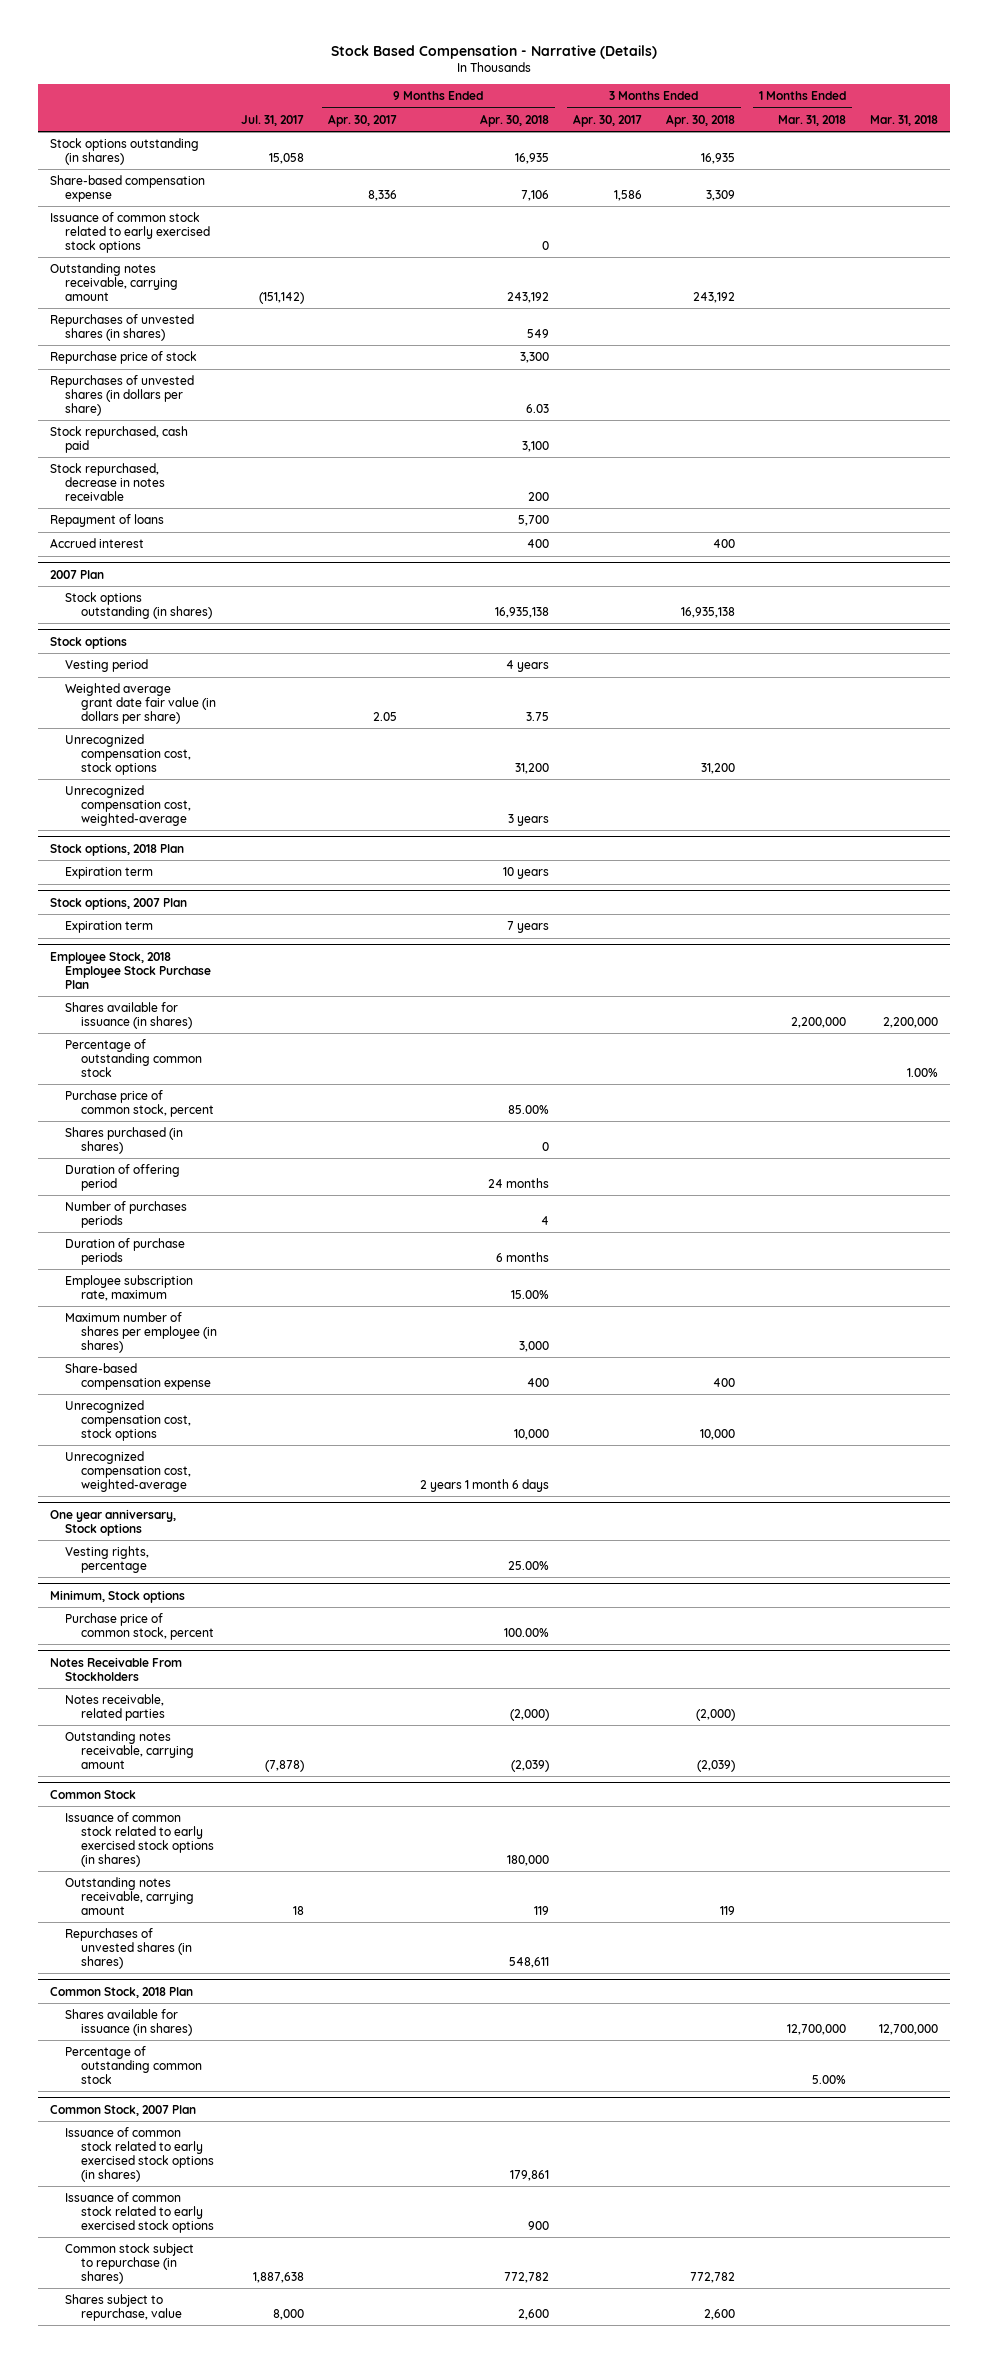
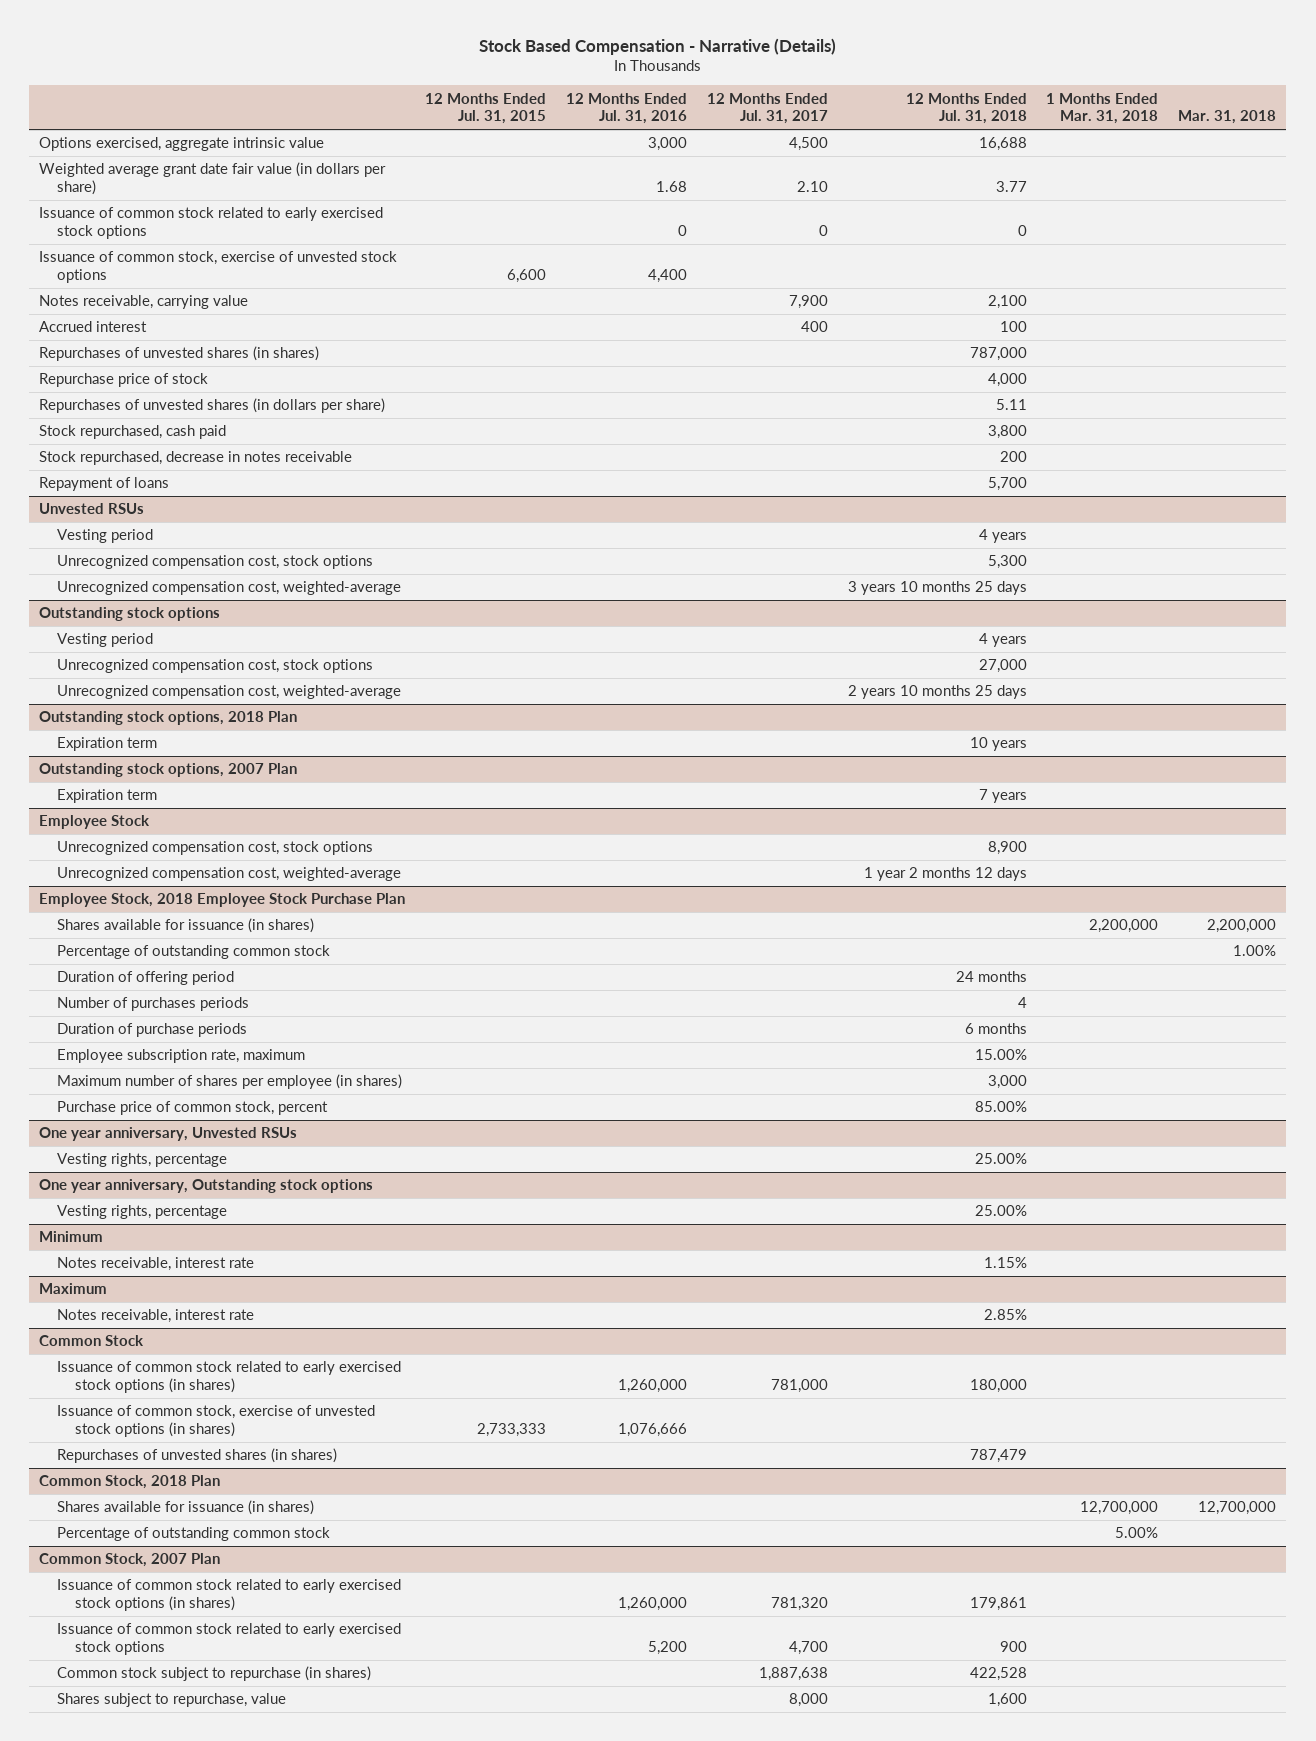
- | Jul. 31, 2017 | 9 Months Ended Apr. 30, 2017 | 9 Months Ended Apr. 30, 2018 | 3 Months Ended Apr. 30, 2017 | 3 Months Ended Apr. 30, 2018 | 1 Months Ended Mar. 31, 2018 | Mar. 31, 2018
+ | 12 Months Ended Jul. 31, 2015 | 12 Months Ended Jul. 31, 2016 | 12 Months Ended Jul. 31, 2017 | 12 Months Ended Jul. 31, 2018 | 1 Months Ended Mar. 31, 2018 | Mar. 31, 2018
- Stock options outstanding (in shares) | 15,058 | | 16,935 | | 16,935 | |
- Share-based compensation expense | | 8,336 | 7,106 | 1,586 | 3,309 | |
+ Options exercised, aggregate intrinsic value | | 3,000 | 4,500 | 16,688 | |
+ Weighted average grant date fair value (in dollars per share) | | 1.68 | 2.10 | 3.77 | |
- Outstanding notes receivable, carrying amount | (151,142) | | 243,192 | | 243,192 | |
+ Issuance of common stock, exercise of unvested stock options | 6,600 | 4,400 | | | |
+ Notes receivable, carrying value | | | 7,900 | 2,100 | |
moved up: Accrued interest | | | 400 | 100 | |
- 2007 Plan
- Stock options outstanding (in shares) | | | 16,935,138 | | 16,935,138 | |
- Stock options
+ Unvested RSUs
+ Vesting period | | | | 4 years | |
+ Unrecognized compensation cost, stock options | | | | 5,300 | |
+ Unrecognized compensation cost, weighted-average | | | | 3 years 10 months 25 days | |
+ Outstanding stock options
- Weighted average grant date fair value (in dollars per share) | | 2.05 | 3.75 | | | |
- Stock options, 2018 Plan
+ Outstanding stock options, 2018 Plan
- Stock options, 2007 Plan
+ Outstanding stock options, 2007 Plan
+ Employee Stock
+ Unrecognized compensation cost, stock options | | | | 8,900 | |
+ Unrecognized compensation cost, weighted-average | | | | 1 year 2 months 12 days | |
@ Employee Stock, 2018 Employee Stock Purchase Plan
- Shares purchased (in shares) | | | 0 | | | |
- Share-based compensation expense | | | 400 | | 400 | |
- Unrecognized compensation cost, stock options | | | 10,000 | | 10,000 | |
- Unrecognized compensation cost, weighted-average | | | 2 years 1 month 6 days | | | |
- One year anniversary, Stock options
@ Employee Stock, 2018 Employee Stock Purchase Plan
moved down: Purchase price of common stock, percent | | | | 85.00% | |
+ One year anniversary, Unvested RSUs
+ Vesting rights, percentage | | | | 25.00% | |
+ One year anniversary, Outstanding stock options
- Minimum, Stock options
- Purchase price of common stock, percent | | | 100.00% | | | |
- Notes Receivable From Stockholders
- Notes receivable, related parties | | | (2,000) | | (2,000) | |
- Outstanding notes receivable, carrying amount | (7,878) | | (2,039) | | (2,039) | |
+ Minimum
+ Notes receivable, interest rate | | | | 1.15% | |
+ Maximum
+ Notes receivable, interest rate | | | | 2.85% | |
@ Common Stock
- Outstanding notes receivable, carrying amount | 18 | | 119 | | 119 | |
+ Issuance of common stock, exercise of unvested stock options (in shares) | 2,733,333 | 1,076,666 | | | |

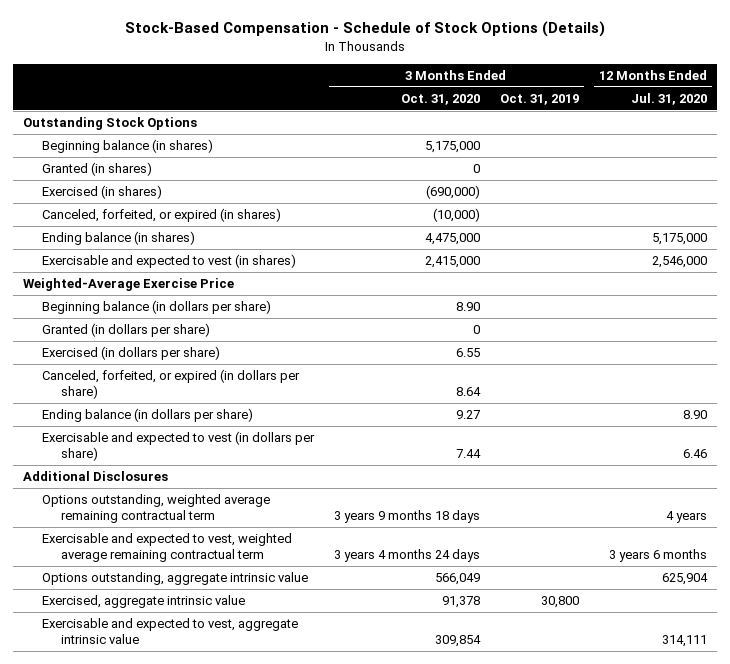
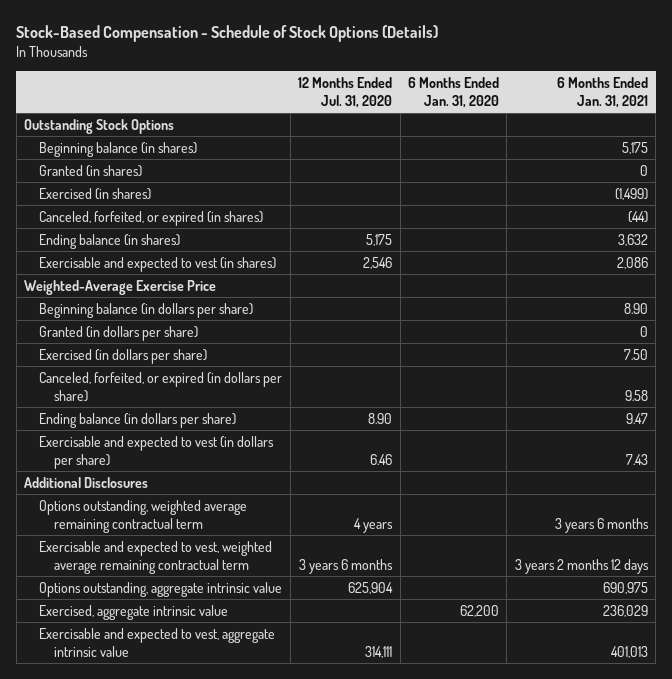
- | 3 Months Ended Oct. 31, 2020 | 3 Months Ended Oct. 31, 2019 | 12 Months Ended Jul. 31, 2020
+ | 12 Months Ended Jul. 31, 2020 | 6 Months Ended Jan. 31, 2020 | 6 Months Ended Jan. 31, 2021
- Ending balance (in shares) | 4,475,000 | | 5,175,000
- Exercisable and expected to vest (in shares) | 2,415,000 | | 2,546,000
+ Ending balance (in shares) | 5,175 | | 3,632
+ Exercisable and expected to vest (in shares) | 2,546 | | 2,086

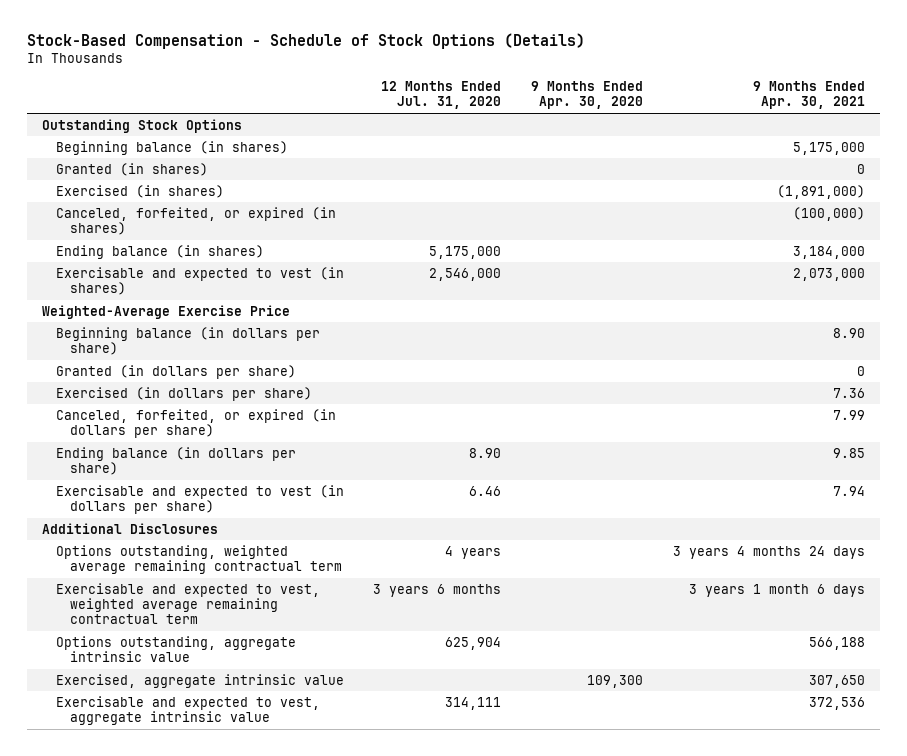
- | 12 Months Ended Jul. 31, 2020 | 6 Months Ended Jan. 31, 2020 | 6 Months Ended Jan. 31, 2021
+ | 12 Months Ended Jul. 31, 2020 | 9 Months Ended Apr. 30, 2020 | 9 Months Ended Apr. 30, 2021
- Ending balance (in shares) | 5,175 | | 3,632
- Exercisable and expected to vest (in shares) | 2,546 | | 2,086
+ Ending balance (in shares) | 5,175,000 | | 3,184,000
+ Exercisable and expected to vest (in shares) | 2,546,000 | | 2,073,000

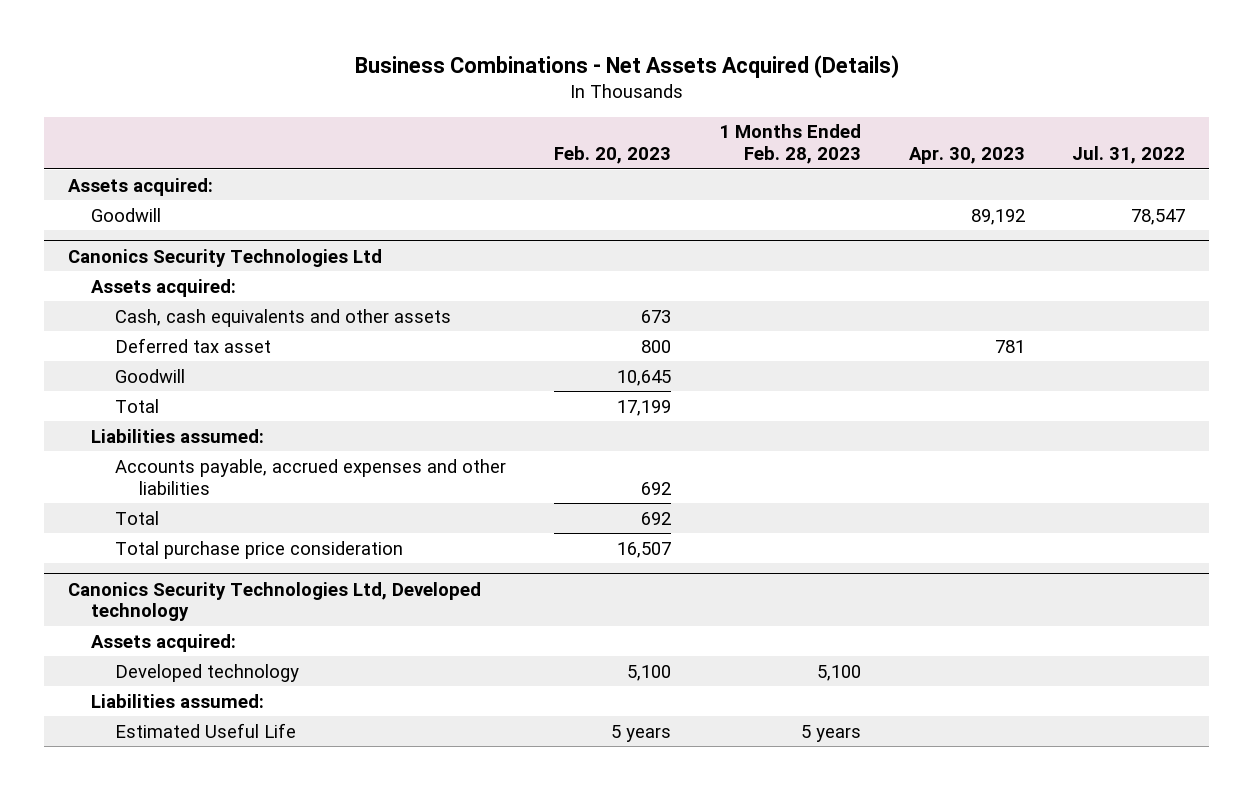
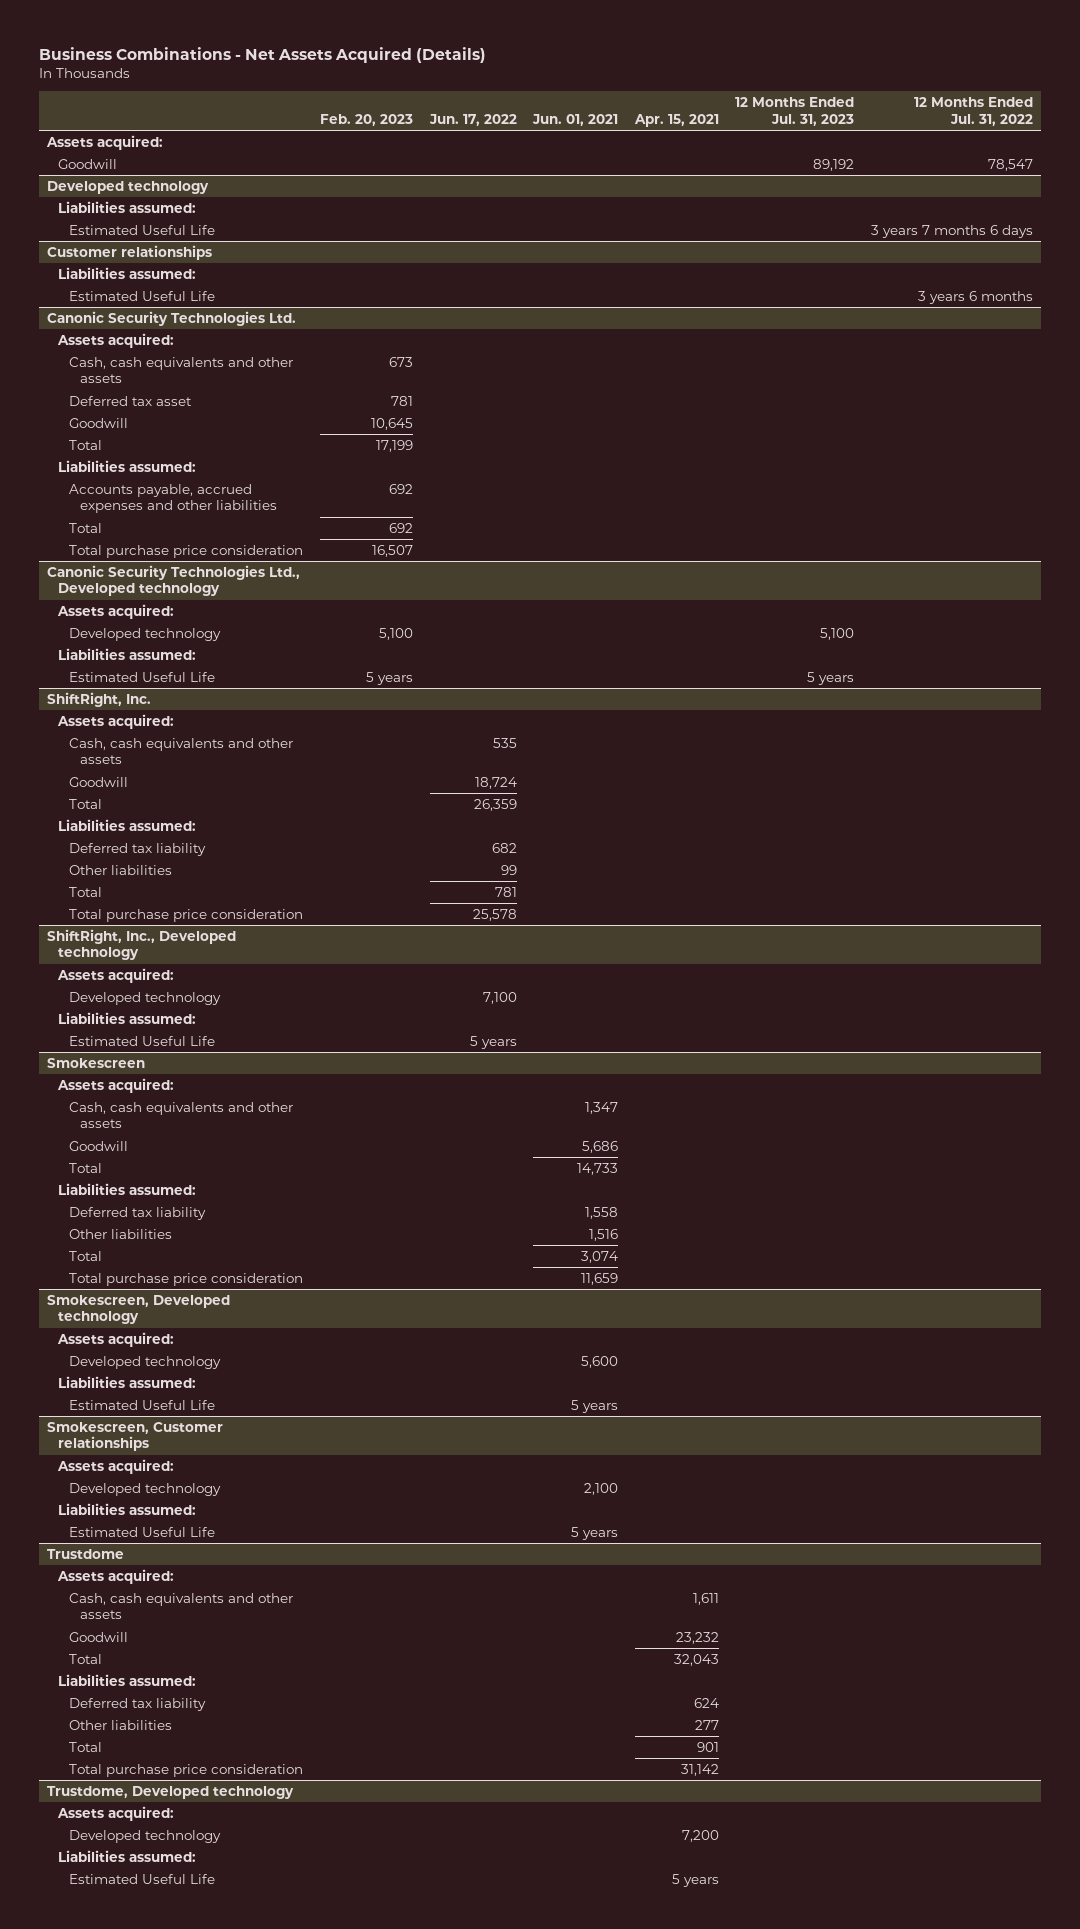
- | Feb. 20, 2023 | 1 Months Ended Feb. 28, 2023 | Apr. 30, 2023 | Jul. 31, 2022
+ | Feb. 20, 2023 | Jun. 17, 2022 | Jun. 01, 2021 | Apr. 15, 2021 | 12 Months Ended Jul. 31, 2023 | 12 Months Ended Jul. 31, 2022
- Canonics Security Technologies Ltd
+ Developed technology
+ Liabilities assumed:
+ Estimated Useful Life | | | | | | 3 years 7 months 6 days
+ Customer relationships
+ Liabilities assumed:
+ Estimated Useful Life | | | | | | 3 years 6 months
+ Canonic Security Technologies Ltd.
- Deferred tax asset | 800 | | 781 |
+ Deferred tax asset | 781 | | | | |
- Canonics Security Technologies Ltd, Developed technology
+ Canonic Security Technologies Ltd., Developed technology
+ ShiftRight, Inc.
+ Assets acquired:
+ Cash, cash equivalents and other assets | | 535 | | | |
+ Goodwill | | 18,724 | | | |
+ Total | | 26,359 | | | |
+ Liabilities assumed:
+ Deferred tax liability | | 682 | | | |
+ Other liabilities | | 99 | | | |
+ Total | | 781 | | | |
+ Total purchase price consideration | | 25,578 | | | |
+ ShiftRight, Inc., Developed technology
+ Assets acquired:
+ Developed technology | | 7,100 | | | |
+ Liabilities assumed:
+ Estimated Useful Life | | 5 years | | | |
+ Smokescreen
+ Assets acquired:
+ Cash, cash equivalents and other assets | | | 1,347 | | |
+ Goodwill | | | 5,686 | | |
+ Total | | | 14,733 | | |
+ Liabilities assumed:
+ Deferred tax liability | | | 1,558 | | |
+ Other liabilities | | | 1,516 | | |
+ Total | | | 3,074 | | |
+ Total purchase price consideration | | | 11,659 | | |
+ Smokescreen, Developed technology
+ Assets acquired:
+ Developed technology | | | 5,600 | | |
+ Liabilities assumed:
+ Estimated Useful Life | | | 5 years | | |
+ Smokescreen, Customer relationships
+ Assets acquired:
+ Developed technology | | | 2,100 | | |
+ Liabilities assumed:
+ Estimated Useful Life | | | 5 years | | |
+ Trustdome
+ Assets acquired:
+ Cash, cash equivalents and other assets | | | | 1,611 | |
+ Goodwill | | | | 23,232 | |
+ Total | | | | 32,043 | |
+ Liabilities assumed:
+ Deferred tax liability | | | | 624 | |
+ Other liabilities | | | | 277 | |
+ Total | | | | 901 | |
+ Total purchase price consideration | | | | 31,142 | |
+ Trustdome, Developed technology
+ Assets acquired:
+ Developed technology | | | | 7,200 | |
+ Liabilities assumed:
+ Estimated Useful Life | | | | 5 years | |

